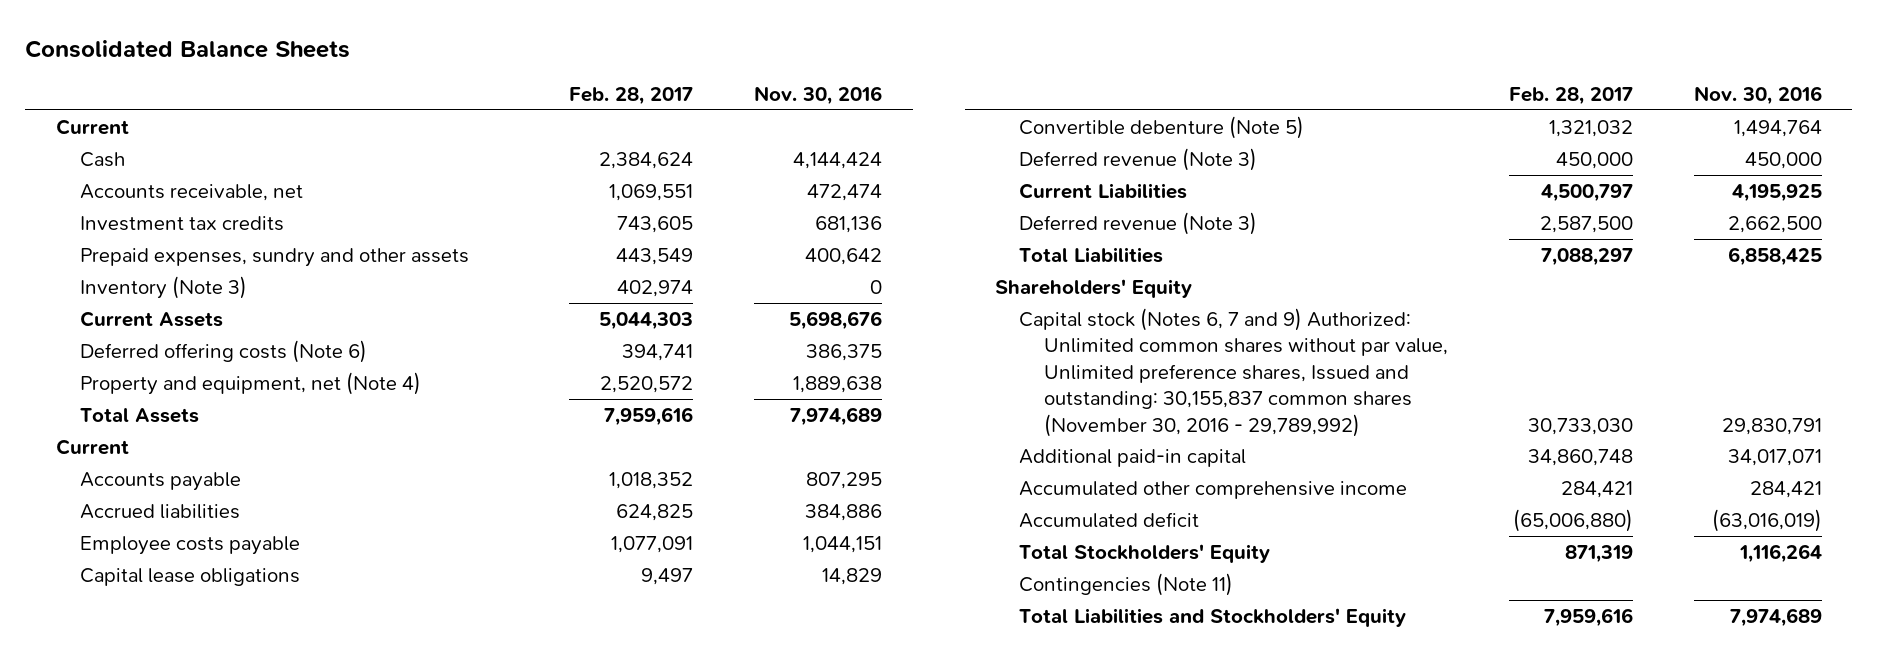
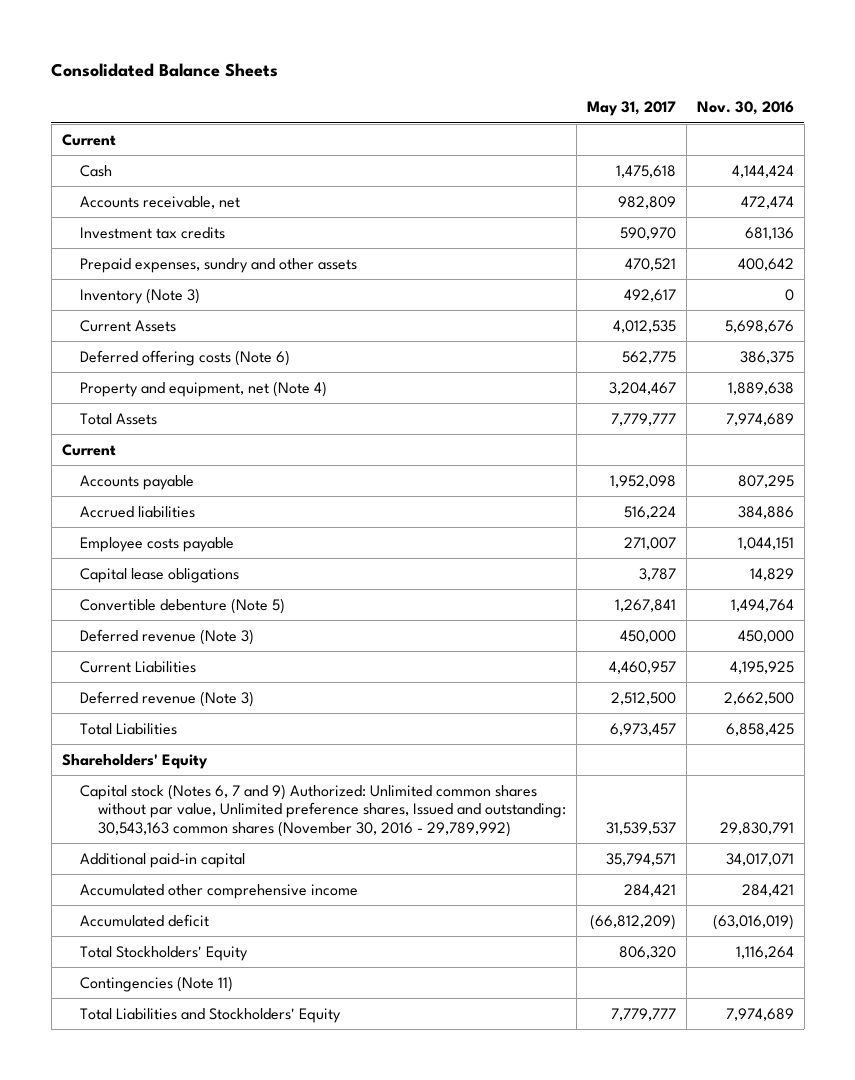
- | Feb. 28, 2017 | Nov. 30, 2016
+ | May 31, 2017 | Nov. 30, 2016
- Capital stock (Notes 6, 7 and 9) Authorized: Unlimited common shares without par value, Unlimited preference shares, Issued and outstanding: 30,155,837 common shares (November 30, 2016 - 29,789,992) | 30,733,030 | 29,830,791
+ Capital stock (Notes 6, 7 and 9) Authorized: Unlimited common shares without par value, Unlimited preference shares, Issued and outstanding: 30,543,163 common shares (November 30, 2016 - 29,789,992) | 31,539,537 | 29,830,791

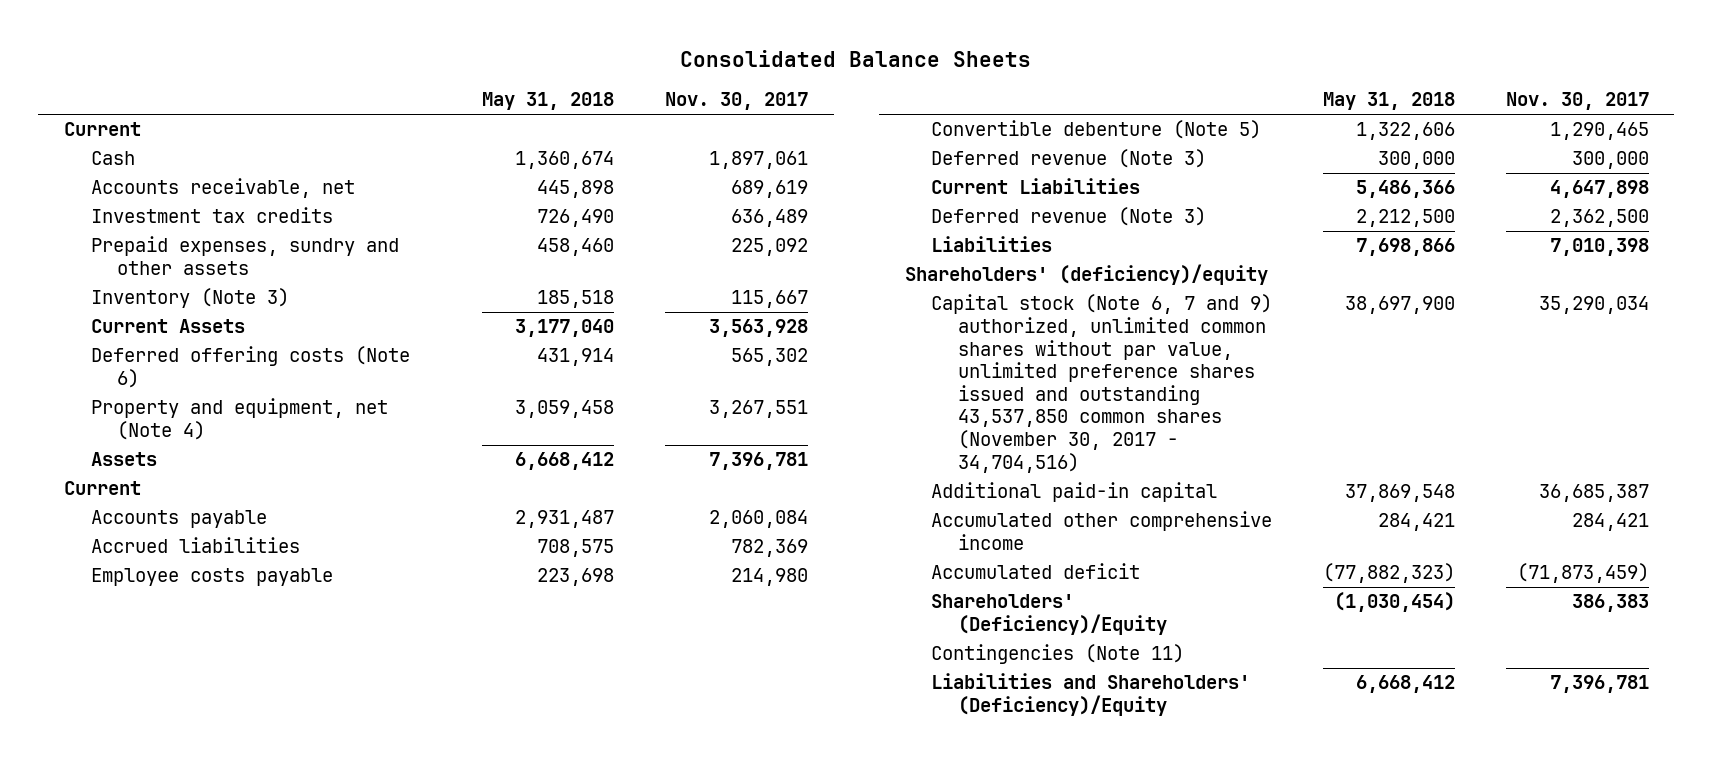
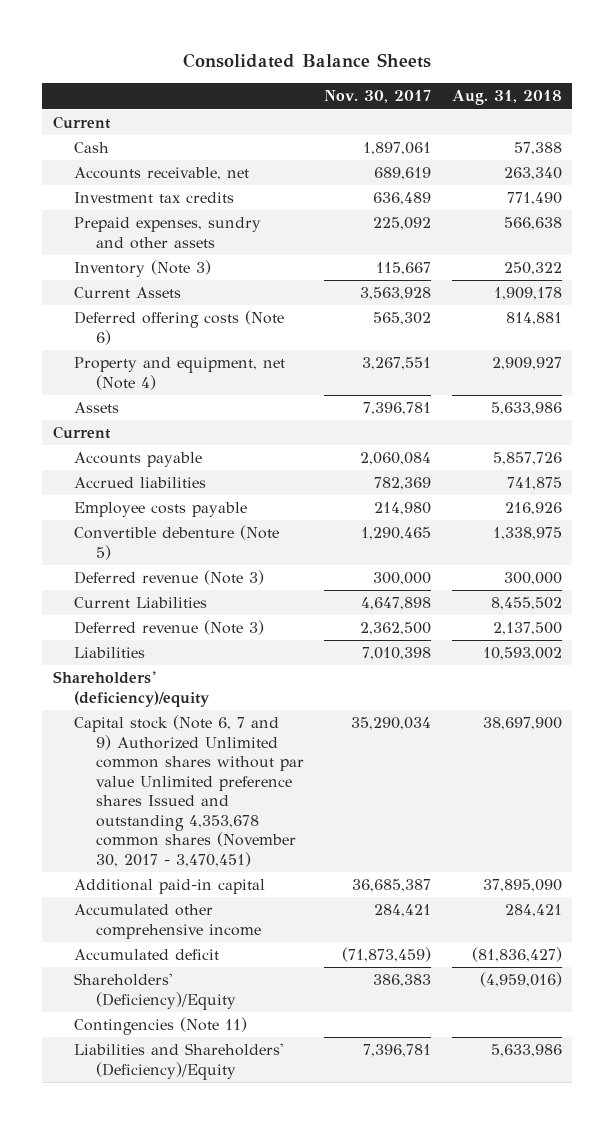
- | May 31, 2018 | Nov. 30, 2017
+ | Nov. 30, 2017 | Aug. 31, 2018
- Capital stock (Note 6, 7 and 9) authorized, unlimited common shares without par value, unlimited preference shares issued and outstanding 43,537,850 common shares (November 30, 2017 - 34,704,516) | 38,697,900 | 35,290,034
+ Capital stock (Note 6, 7 and 9) Authorized Unlimited common shares without par value Unlimited preference shares Issued and outstanding 4,353,678 common shares (November 30, 2017 - 3,470,451) | 35,290,034 | 38,697,900

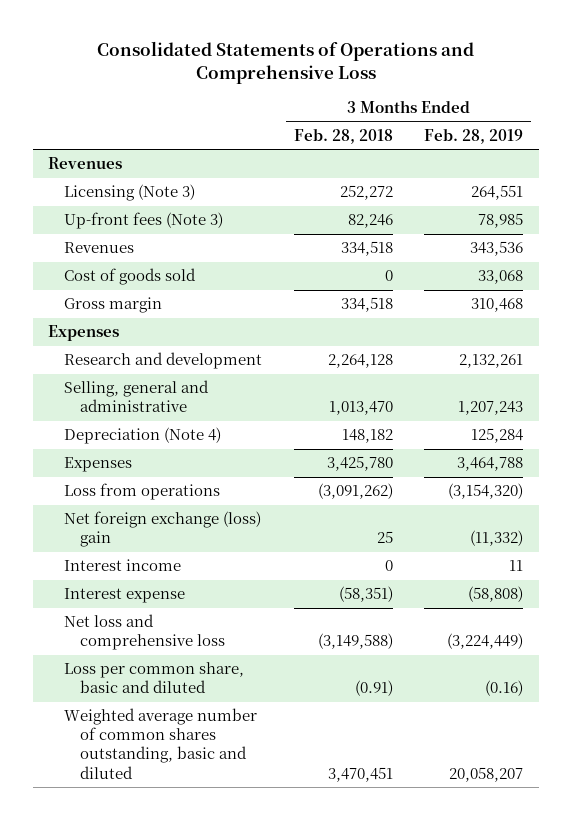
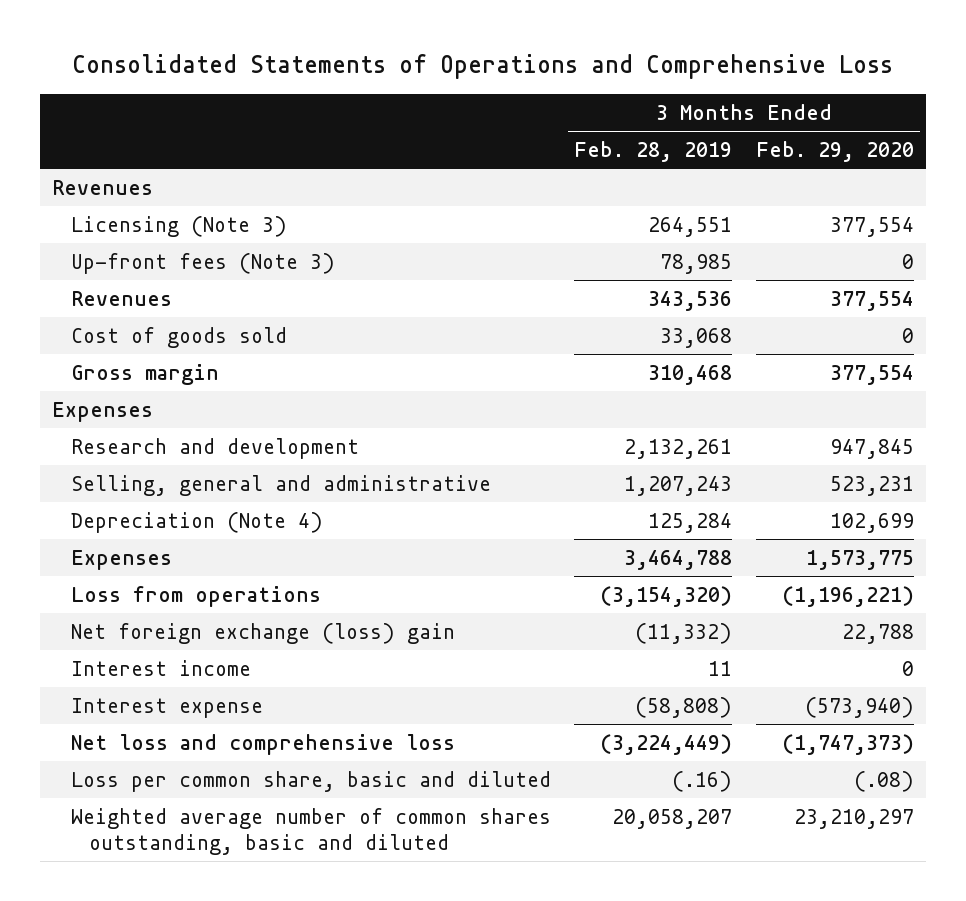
- | 3 Months Ended Feb. 28, 2018 | 3 Months Ended Feb. 28, 2019
+ | 3 Months Ended Feb. 28, 2019 | 3 Months Ended Feb. 29, 2020
- Loss per common share, basic and diluted | (0.91) | (0.16)
+ Loss per common share, basic and diluted | (.16) | (.08)

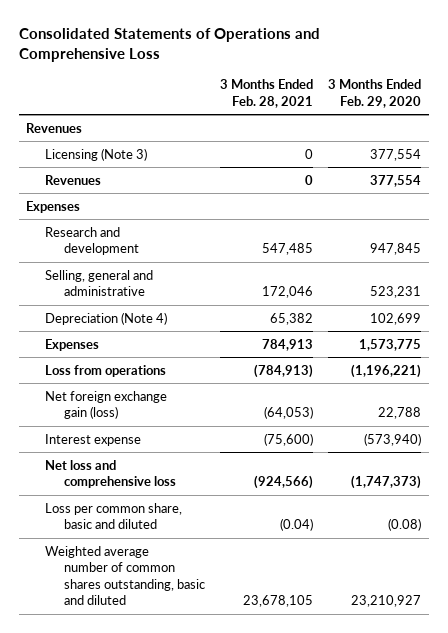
- | 3 Months Ended Feb. 28, 2019 | 3 Months Ended Feb. 29, 2020
+ | 3 Months Ended Feb. 28, 2021 | 3 Months Ended Feb. 29, 2020
- Up-front fees (Note 3) | 78,985 | 0
- Cost of goods sold | 33,068 | 0
- Gross margin | 310,468 | 377,554
- Net foreign exchange (loss) gain | (11,332) | 22,788
- Interest income | 11 | 0
+ Net foreign exchange gain (loss) | (64,053) | 22,788
- Loss per common share, basic and diluted | (.16) | (.08)
- Weighted average number of common shares outstanding, basic and diluted | 20,058,207 | 23,210,297
+ Loss per common share, basic and diluted | (0.04) | (0.08)
+ Weighted average number of common shares outstanding, basic and diluted | 23,678,105 | 23,210,927

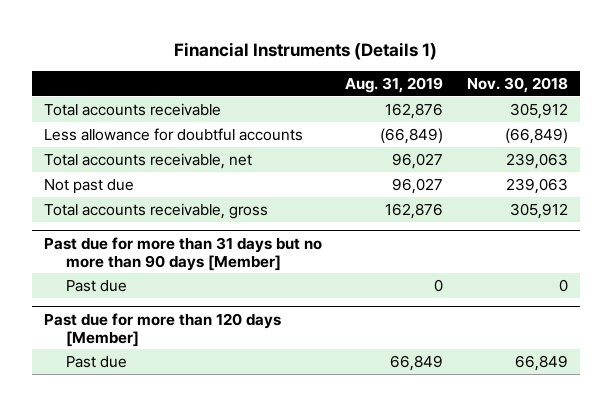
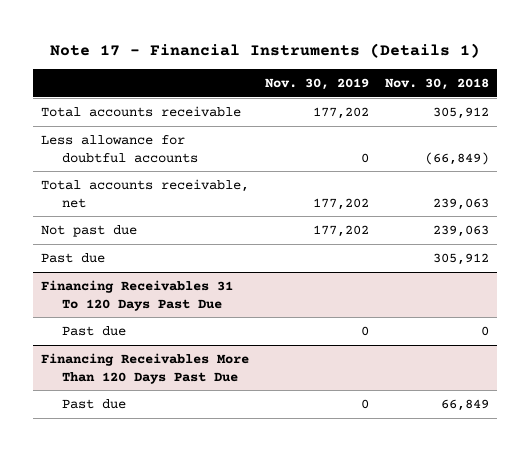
- Financial Instruments (Details 1)
+ Note 17 - Financial Instruments (Details 1)
- | Aug. 31, 2019 | Nov. 30, 2018
+ | Nov. 30, 2019 | Nov. 30, 2018
- Total accounts receivable, gross | 162,876 | 305,912
- Past due for more than 31 days but no more than 90 days [Member]
+ Past due | | 305,912
+ Financing Receivables 31 To 120 Days Past Due
- Past due for more than 120 days [Member]
+ Financing Receivables More Than 120 Days Past Due

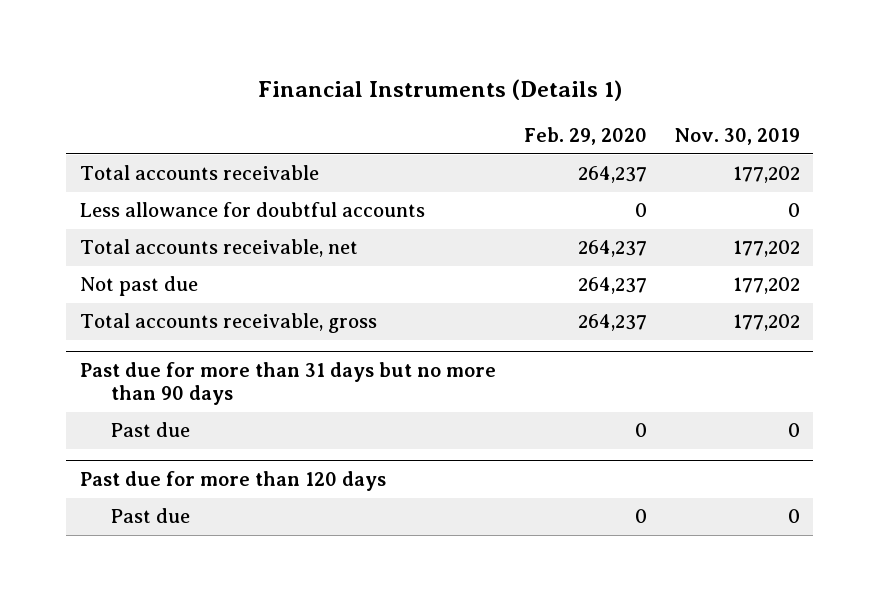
- Note 17 - Financial Instruments (Details 1)
+ Financial Instruments (Details 1)
- | Nov. 30, 2019 | Nov. 30, 2018
+ | Feb. 29, 2020 | Nov. 30, 2019
- Past due | | 305,912
- Financing Receivables 31 To 120 Days Past Due
+ Total accounts receivable, gross | 264,237 | 177,202
+ Past due for more than 31 days but no more than 90 days
- Financing Receivables More Than 120 Days Past Due
+ Past due for more than 120 days

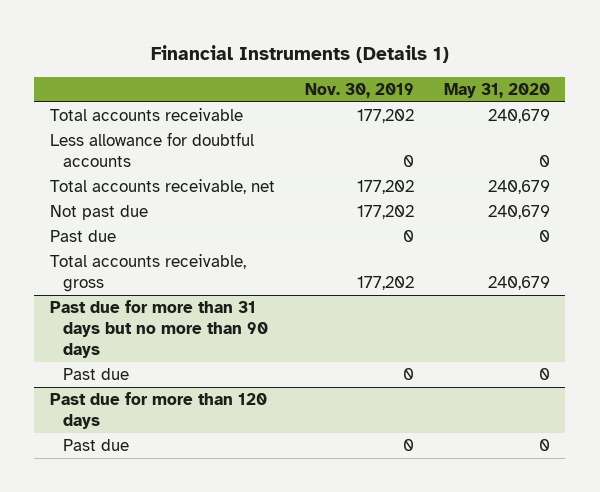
- | Feb. 29, 2020 | Nov. 30, 2019
+ | Nov. 30, 2019 | May 31, 2020
+ Past due | 0 | 0

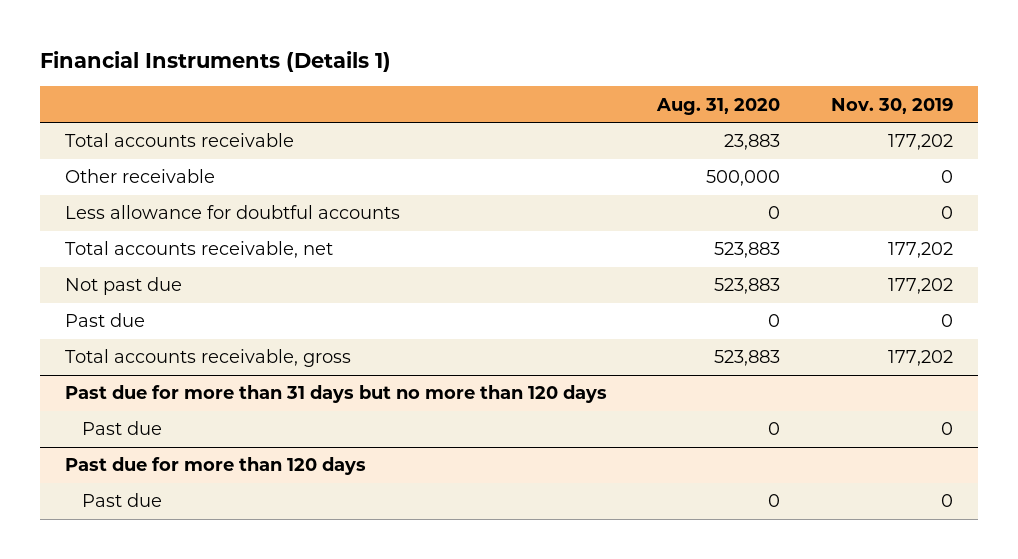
- | Nov. 30, 2019 | May 31, 2020
+ | Aug. 31, 2020 | Nov. 30, 2019
+ Other receivable | 500,000 | 0
- Past due for more than 31 days but no more than 90 days
+ Past due for more than 31 days but no more than 120 days

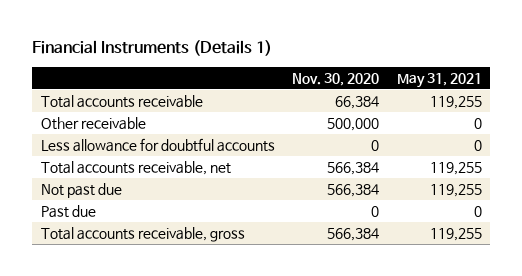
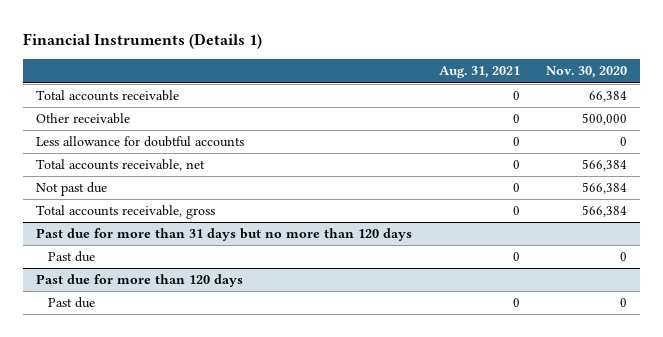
- | Nov. 30, 2020 | May 31, 2021
+ | Aug. 31, 2021 | Nov. 30, 2020
- Past due | 0 | 0
+ Past due for more than 31 days but no more than 120 days
+ Past due | 0 | 0
+ Past due for more than 120 days
+ Past due | 0 | 0

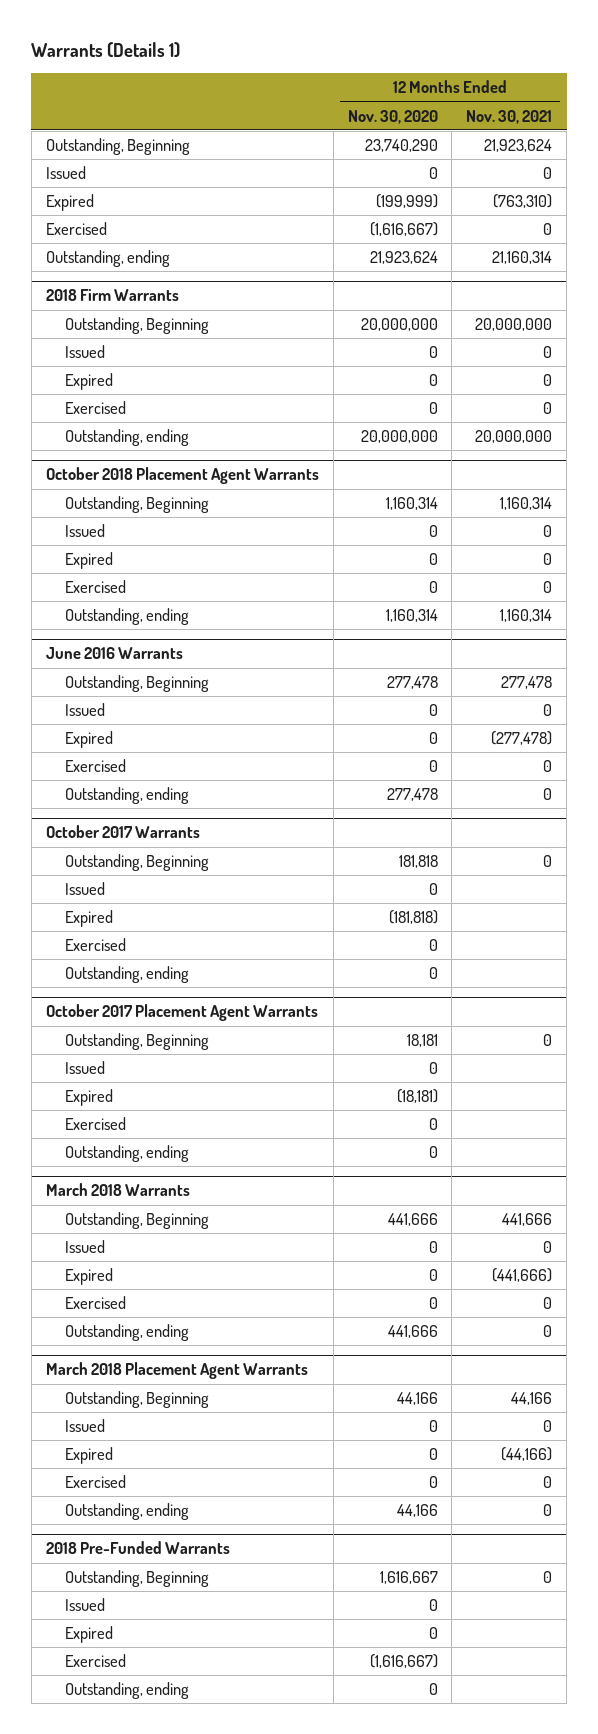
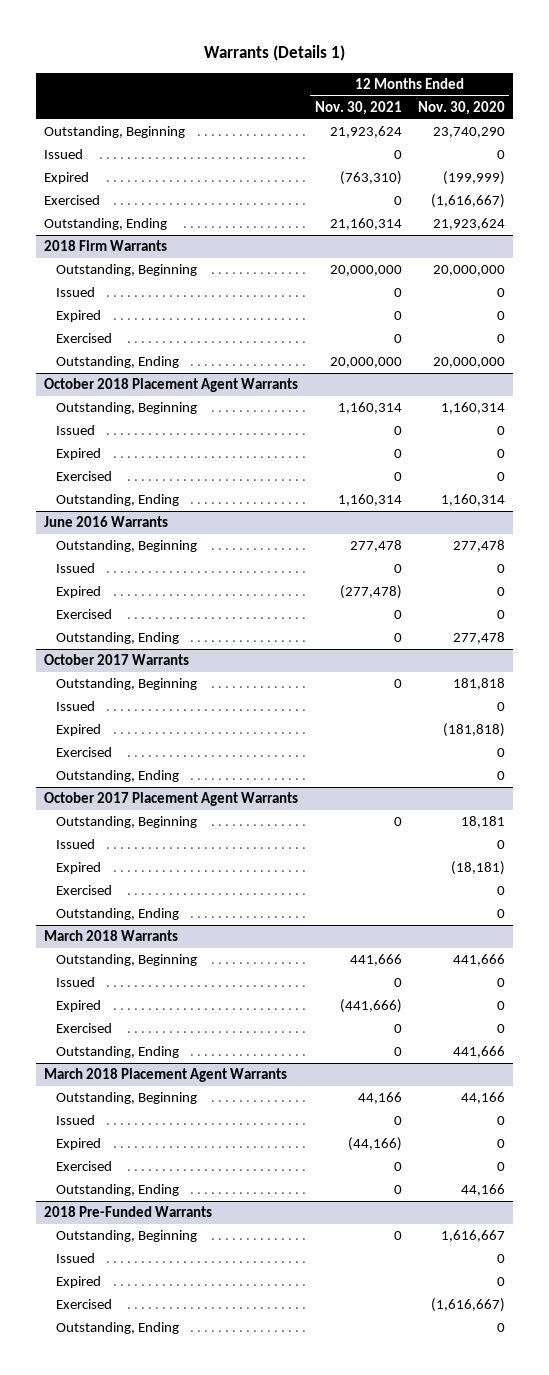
- | 12 Months Ended Nov. 30, 2020 | 12 Months Ended Nov. 30, 2021
+ | 12 Months Ended Nov. 30, 2021 | 12 Months Ended Nov. 30, 2020
- Outstanding, ending | 21,923,624 | 21,160,314
+ Outstanding, Ending | 21,160,314 | 21,923,624
@ 2018 Firm Warrants
- Outstanding, ending | 20,000,000 | 20,000,000
+ Outstanding, Ending | 20,000,000 | 20,000,000
@ October 2018 Placement Agent Warrants
- Outstanding, ending | 1,160,314 | 1,160,314
+ Outstanding, Ending | 1,160,314 | 1,160,314
@ June 2016 Warrants
- Outstanding, ending | 277,478 | 0
+ Outstanding, Ending | 0 | 277,478
@ October 2017 Warrants
- Outstanding, ending | 0 |
+ Outstanding, Ending | | 0
@ October 2017 Placement Agent Warrants
- Outstanding, ending | 0 |
+ Outstanding, Ending | | 0
@ March 2018 Warrants
- Outstanding, ending | 441,666 | 0
+ Outstanding, Ending | 0 | 441,666
@ March 2018 Placement Agent Warrants
- Outstanding, ending | 44,166 | 0
+ Outstanding, Ending | 0 | 44,166
@ 2018 Pre-Funded Warrants
- Outstanding, ending | 0 |
+ Outstanding, Ending | | 0

